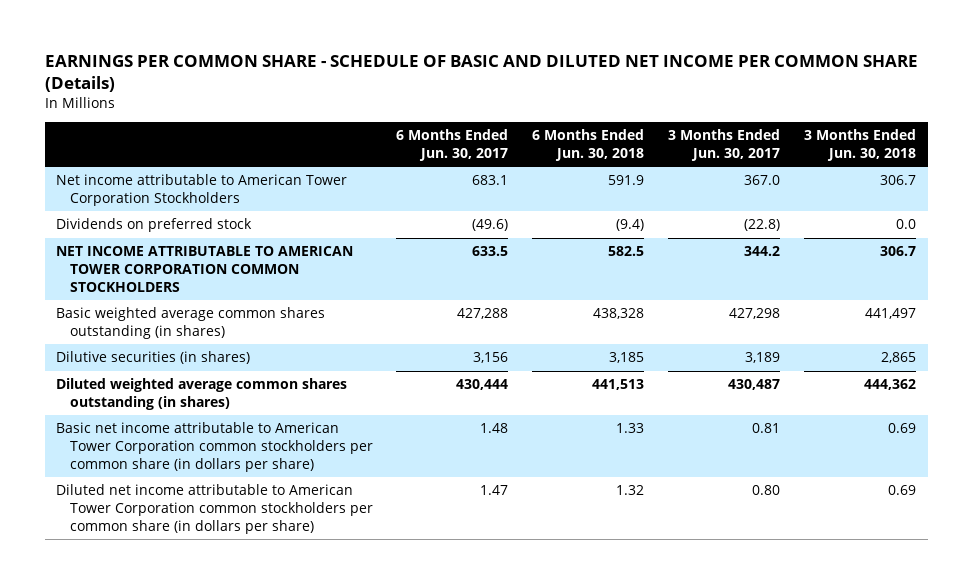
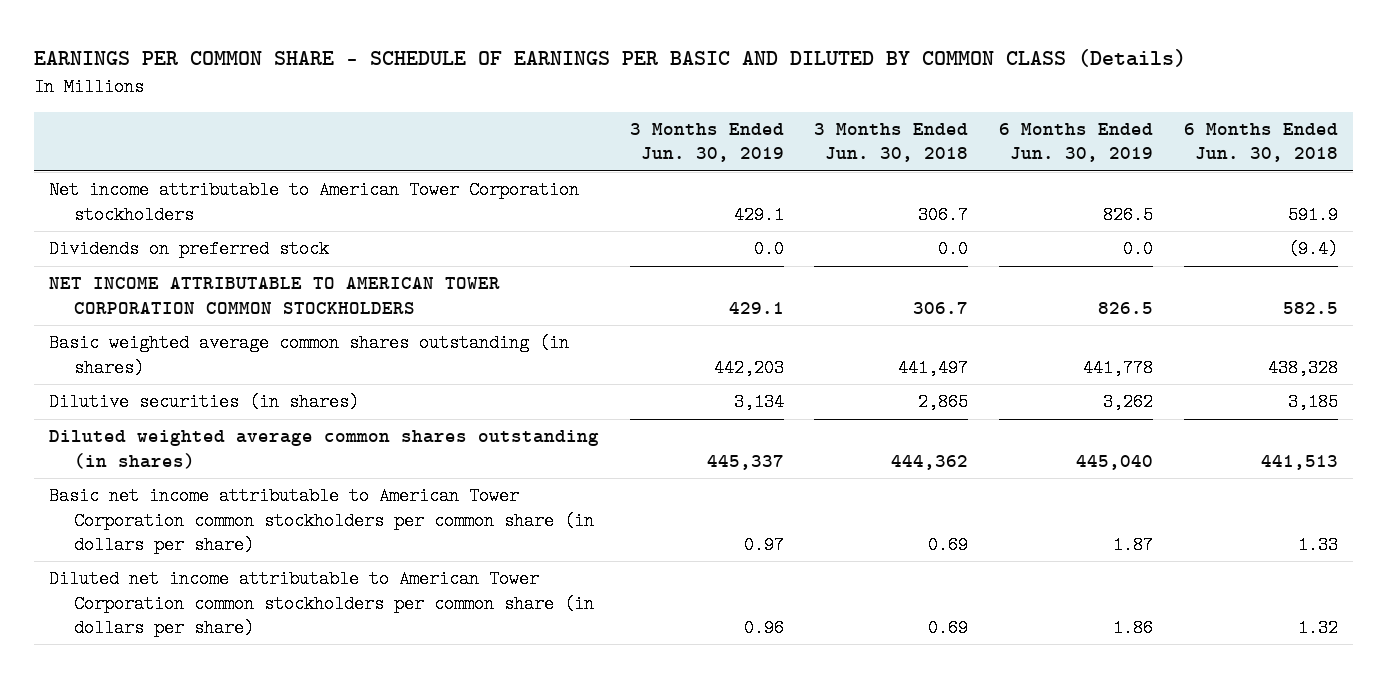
- EARNINGS PER COMMON SHARE - SCHEDULE OF BASIC AND DILUTED NET INCOME PER COMMON SHARE (Details)
+ EARNINGS PER COMMON SHARE - SCHEDULE OF EARNINGS PER BASIC AND DILUTED BY COMMON CLASS (Details)
- | 6 Months Ended Jun. 30, 2017 | 6 Months Ended Jun. 30, 2018 | 3 Months Ended Jun. 30, 2017 | 3 Months Ended Jun. 30, 2018
+ | 3 Months Ended Jun. 30, 2019 | 3 Months Ended Jun. 30, 2018 | 6 Months Ended Jun. 30, 2019 | 6 Months Ended Jun. 30, 2018
- Net income attributable to American Tower Corporation Stockholders | 683.1 | 591.9 | 367.0 | 306.7
+ Net income attributable to American Tower Corporation stockholders | 429.1 | 306.7 | 826.5 | 591.9

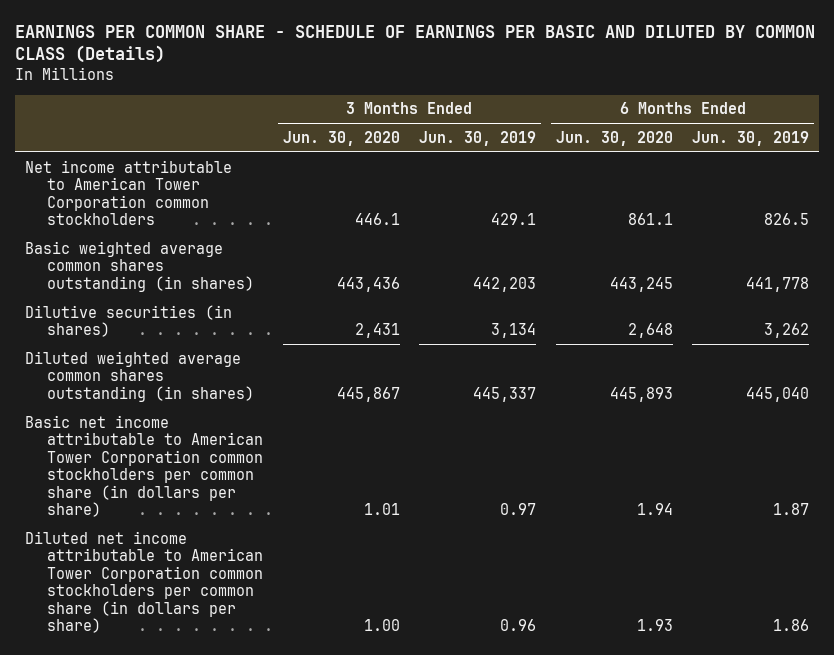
- | 3 Months Ended Jun. 30, 2019 | 3 Months Ended Jun. 30, 2018 | 6 Months Ended Jun. 30, 2019 | 6 Months Ended Jun. 30, 2018
+ | 3 Months Ended Jun. 30, 2020 | 3 Months Ended Jun. 30, 2019 | 6 Months Ended Jun. 30, 2020 | 6 Months Ended Jun. 30, 2019
- Net income attributable to American Tower Corporation stockholders | 429.1 | 306.7 | 826.5 | 591.9
- Dividends on preferred stock | 0.0 | 0.0 | 0.0 | (9.4)
- NET INCOME ATTRIBUTABLE TO AMERICAN TOWER CORPORATION COMMON STOCKHOLDERS | 429.1 | 306.7 | 826.5 | 582.5
+ Net income attributable to American Tower Corporation common stockholders | 446.1 | 429.1 | 861.1 | 826.5

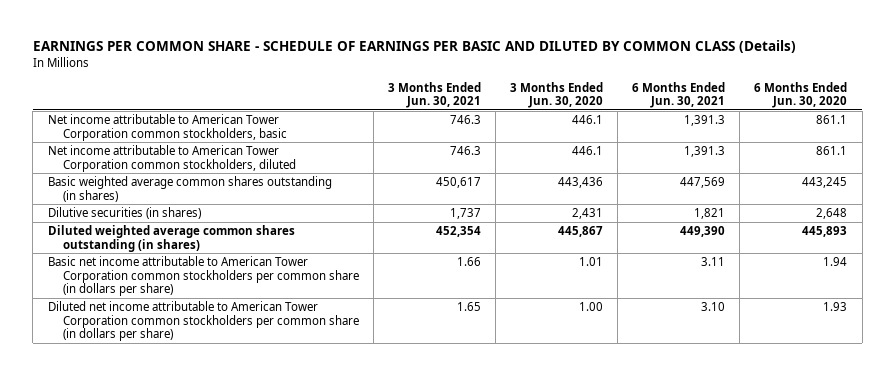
- | 3 Months Ended Jun. 30, 2020 | 3 Months Ended Jun. 30, 2019 | 6 Months Ended Jun. 30, 2020 | 6 Months Ended Jun. 30, 2019
+ | 3 Months Ended Jun. 30, 2021 | 3 Months Ended Jun. 30, 2020 | 6 Months Ended Jun. 30, 2021 | 6 Months Ended Jun. 30, 2020
- Net income attributable to American Tower Corporation common stockholders | 446.1 | 429.1 | 861.1 | 826.5
+ Net income attributable to American Tower Corporation common stockholders, basic | 746.3 | 446.1 | 1,391.3 | 861.1
+ Net income attributable to American Tower Corporation common stockholders, diluted | 746.3 | 446.1 | 1,391.3 | 861.1

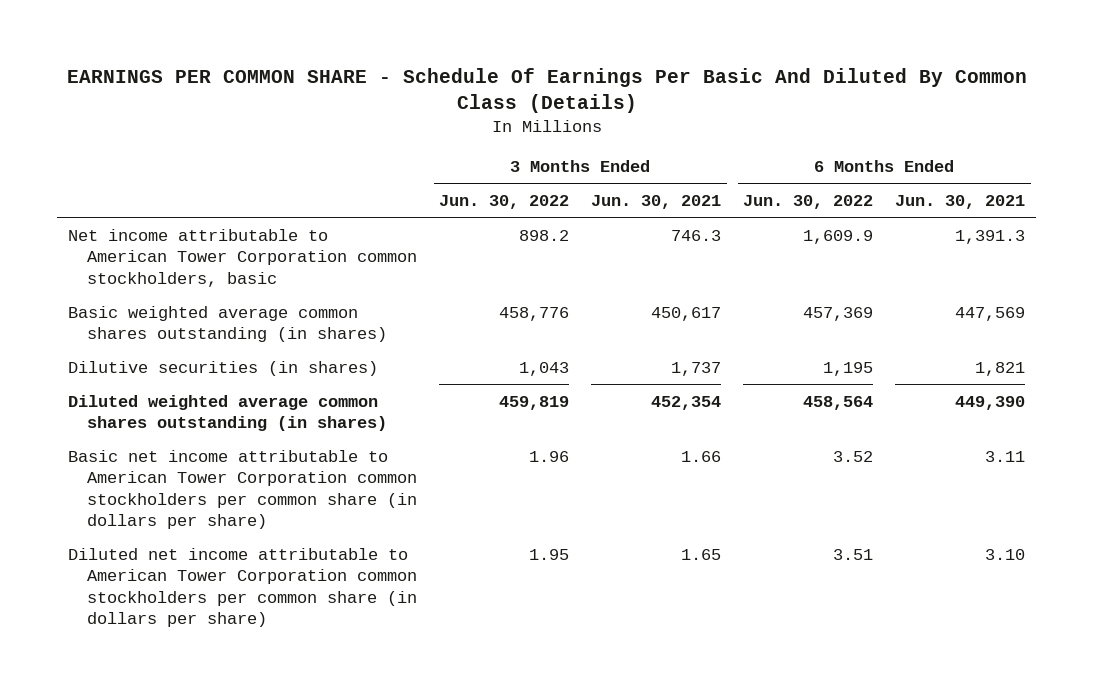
- EARNINGS PER COMMON SHARE - SCHEDULE OF EARNINGS PER BASIC AND DILUTED BY COMMON CLASS (Details)
+ EARNINGS PER COMMON SHARE - Schedule Of Earnings Per Basic And Diluted By Common Class (Details)
- | 3 Months Ended Jun. 30, 2021 | 3 Months Ended Jun. 30, 2020 | 6 Months Ended Jun. 30, 2021 | 6 Months Ended Jun. 30, 2020
+ | 3 Months Ended Jun. 30, 2022 | 3 Months Ended Jun. 30, 2021 | 6 Months Ended Jun. 30, 2022 | 6 Months Ended Jun. 30, 2021
- Net income attributable to American Tower Corporation common stockholders, diluted | 746.3 | 446.1 | 1,391.3 | 861.1

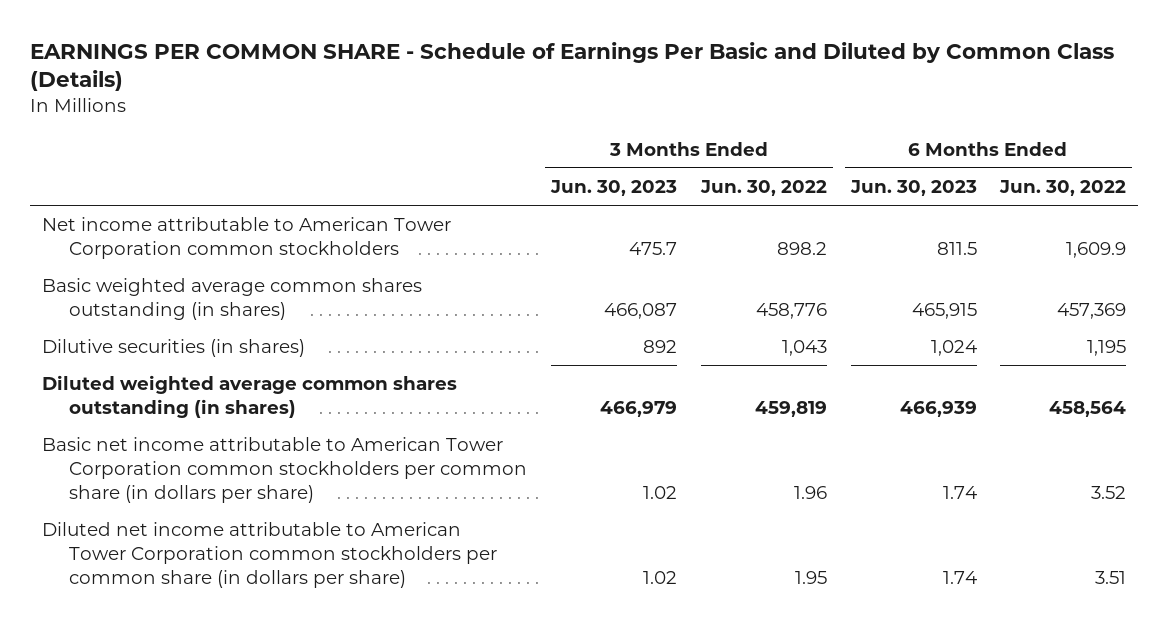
- EARNINGS PER COMMON SHARE - Schedule Of Earnings Per Basic And Diluted By Common Class (Details)
+ EARNINGS PER COMMON SHARE - Schedule of Earnings Per Basic and Diluted by Common Class (Details)
- | 3 Months Ended Jun. 30, 2022 | 3 Months Ended Jun. 30, 2021 | 6 Months Ended Jun. 30, 2022 | 6 Months Ended Jun. 30, 2021
+ | 3 Months Ended Jun. 30, 2023 | 3 Months Ended Jun. 30, 2022 | 6 Months Ended Jun. 30, 2023 | 6 Months Ended Jun. 30, 2022
- Net income attributable to American Tower Corporation common stockholders, basic | 898.2 | 746.3 | 1,609.9 | 1,391.3
+ Net income attributable to American Tower Corporation common stockholders | 475.7 | 898.2 | 811.5 | 1,609.9

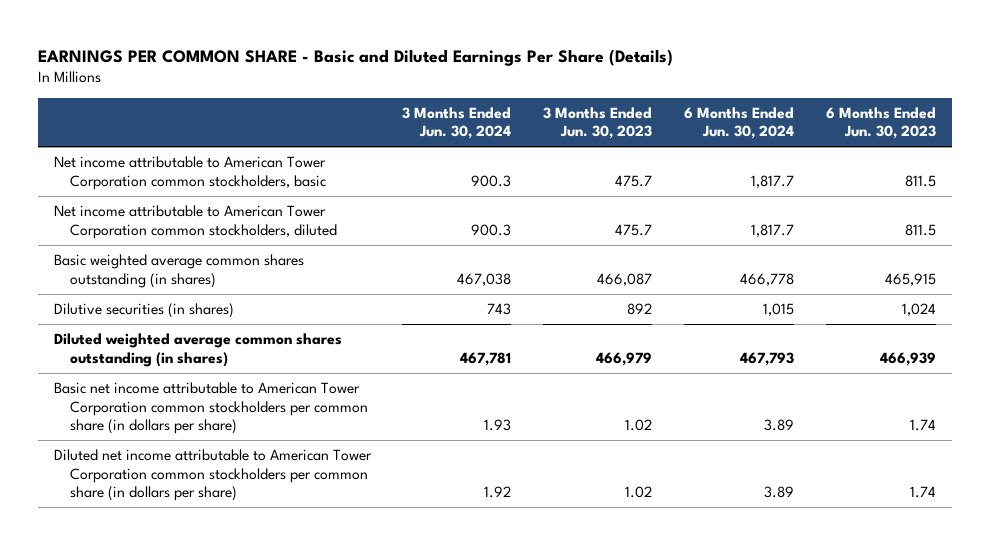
- EARNINGS PER COMMON SHARE - Schedule of Earnings Per Basic and Diluted by Common Class (Details)
+ EARNINGS PER COMMON SHARE - Basic and Diluted Earnings Per Share (Details)
- | 3 Months Ended Jun. 30, 2023 | 3 Months Ended Jun. 30, 2022 | 6 Months Ended Jun. 30, 2023 | 6 Months Ended Jun. 30, 2022
+ | 3 Months Ended Jun. 30, 2024 | 3 Months Ended Jun. 30, 2023 | 6 Months Ended Jun. 30, 2024 | 6 Months Ended Jun. 30, 2023
- Net income attributable to American Tower Corporation common stockholders | 475.7 | 898.2 | 811.5 | 1,609.9
+ Net income attributable to American Tower Corporation common stockholders, basic | 900.3 | 475.7 | 1,817.7 | 811.5
+ Net income attributable to American Tower Corporation common stockholders, diluted | 900.3 | 475.7 | 1,817.7 | 811.5

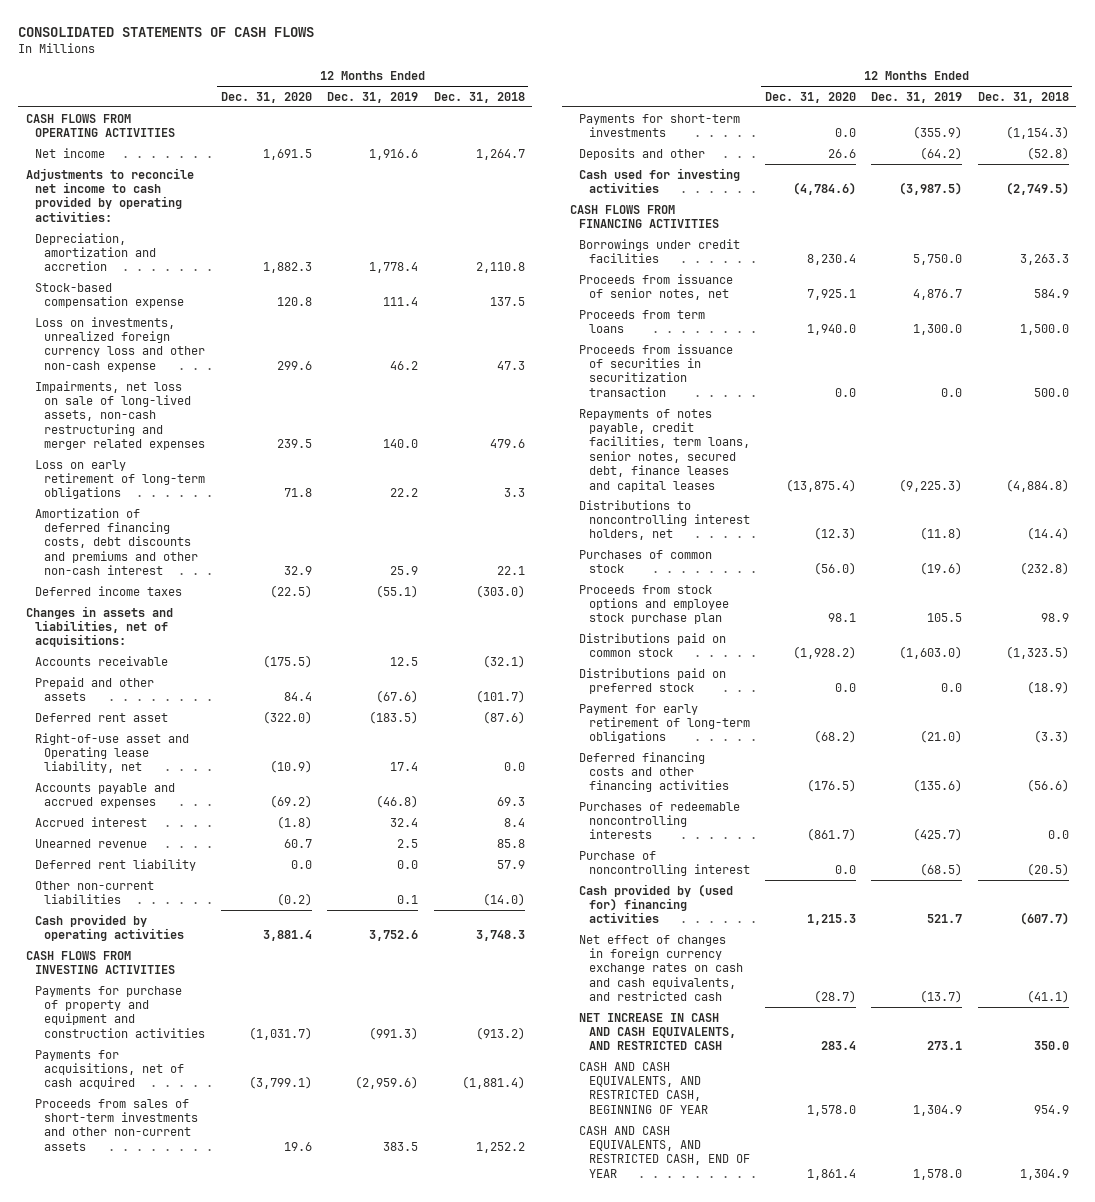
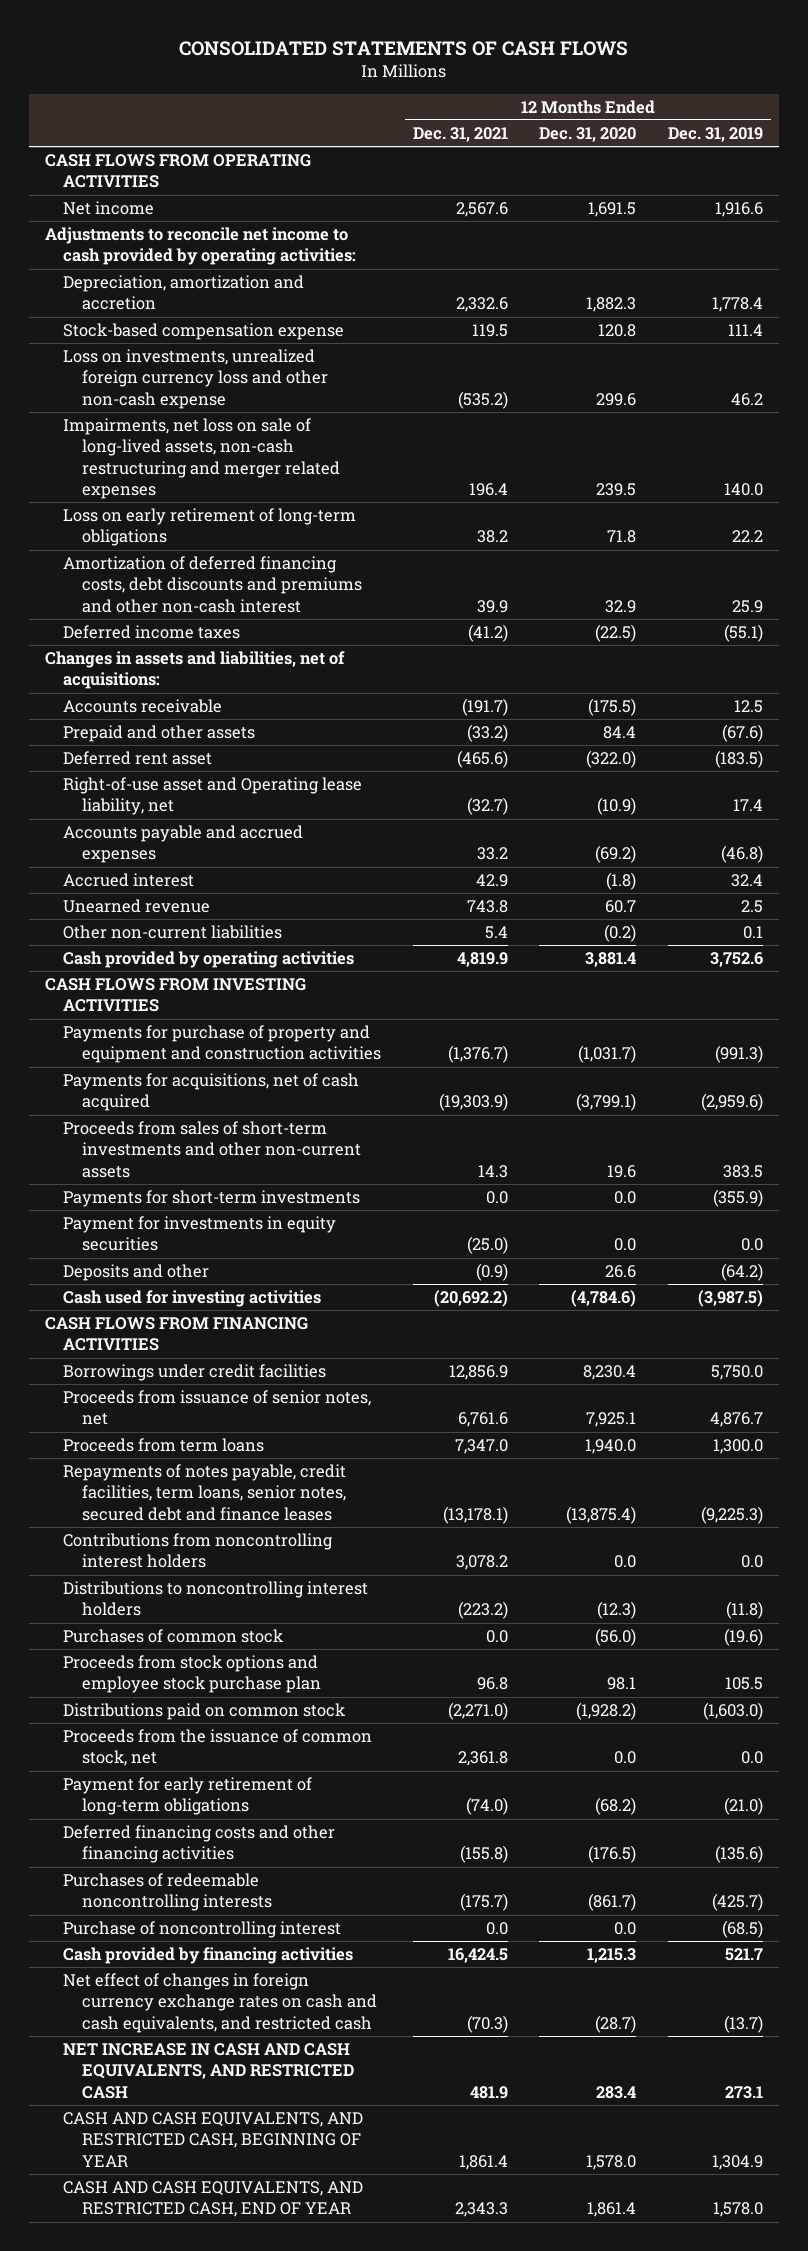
- | 12 Months Ended Dec. 31, 2020 | 12 Months Ended Dec. 31, 2019 | 12 Months Ended Dec. 31, 2018
+ | 12 Months Ended Dec. 31, 2021 | 12 Months Ended Dec. 31, 2020 | 12 Months Ended Dec. 31, 2019
- Deferred rent liability | 0.0 | 0.0 | 57.9
+ Payment for investments in equity securities | (25.0) | 0.0 | 0.0
- Proceeds from issuance of securities in securitization transaction | 0.0 | 0.0 | 500.0
- Repayments of notes payable, credit facilities, term loans, senior notes, secured debt, finance leases and capital leases | (13,875.4) | (9,225.3) | (4,884.8)
- Distributions to noncontrolling interest holders, net | (12.3) | (11.8) | (14.4)
+ Repayments of notes payable, credit facilities, term loans, senior notes, secured debt and finance leases | (13,178.1) | (13,875.4) | (9,225.3)
+ Contributions from noncontrolling interest holders | 3,078.2 | 0.0 | 0.0
+ Distributions to noncontrolling interest holders | (223.2) | (12.3) | (11.8)
- Distributions paid on preferred stock | 0.0 | 0.0 | (18.9)
+ Proceeds from the issuance of common stock, net | 2,361.8 | 0.0 | 0.0
- Cash provided by (used for) financing activities | 1,215.3 | 521.7 | (607.7)
+ Cash provided by financing activities | 16,424.5 | 1,215.3 | 521.7

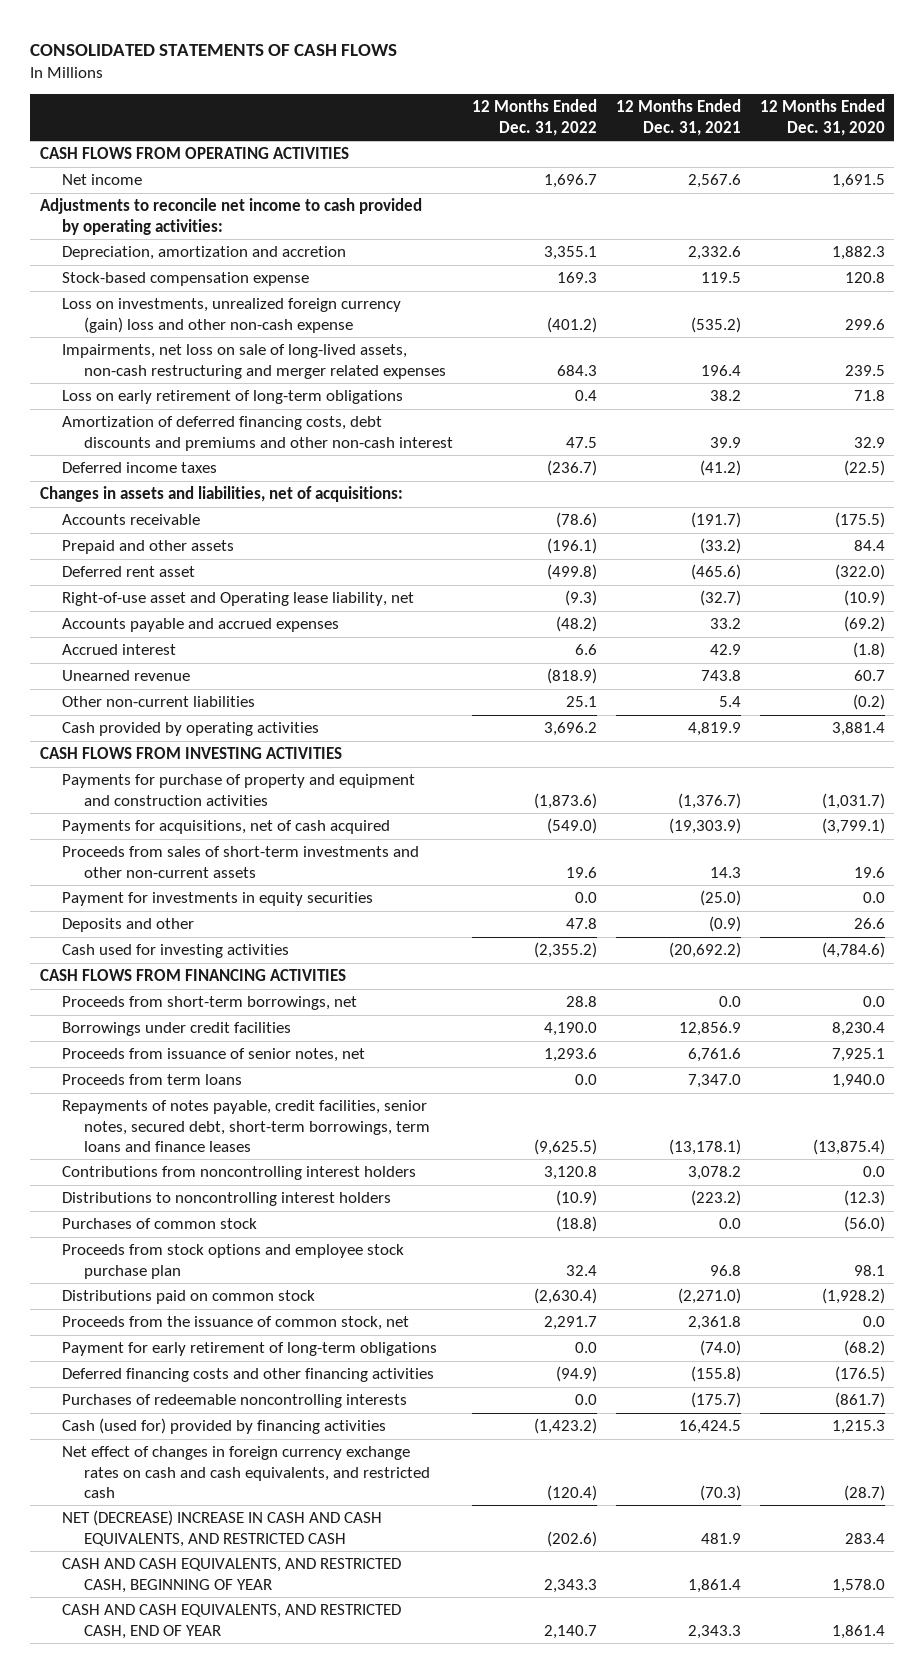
- | 12 Months Ended Dec. 31, 2021 | 12 Months Ended Dec. 31, 2020 | 12 Months Ended Dec. 31, 2019
+ | 12 Months Ended Dec. 31, 2022 | 12 Months Ended Dec. 31, 2021 | 12 Months Ended Dec. 31, 2020
- Loss on investments, unrealized foreign currency loss and other non-cash expense | (535.2) | 299.6 | 46.2
+ Loss on investments, unrealized foreign currency (gain) loss and other non-cash expense | (401.2) | (535.2) | 299.6
- Payments for short-term investments | 0.0 | 0.0 | (355.9)
+ Proceeds from short-term borrowings, net | 28.8 | 0.0 | 0.0
- Repayments of notes payable, credit facilities, term loans, senior notes, secured debt and finance leases | (13,178.1) | (13,875.4) | (9,225.3)
+ Repayments of notes payable, credit facilities, senior notes, secured debt, short-term borrowings, term loans and finance leases | (9,625.5) | (13,178.1) | (13,875.4)
- Purchase of noncontrolling interest | 0.0 | 0.0 | (68.5)
- Cash provided by financing activities | 16,424.5 | 1,215.3 | 521.7
+ Cash (used for) provided by financing activities | (1,423.2) | 16,424.5 | 1,215.3
- NET INCREASE IN CASH AND CASH EQUIVALENTS, AND RESTRICTED CASH | 481.9 | 283.4 | 273.1
+ NET (DECREASE) INCREASE IN CASH AND CASH EQUIVALENTS, AND RESTRICTED CASH | (202.6) | 481.9 | 283.4

